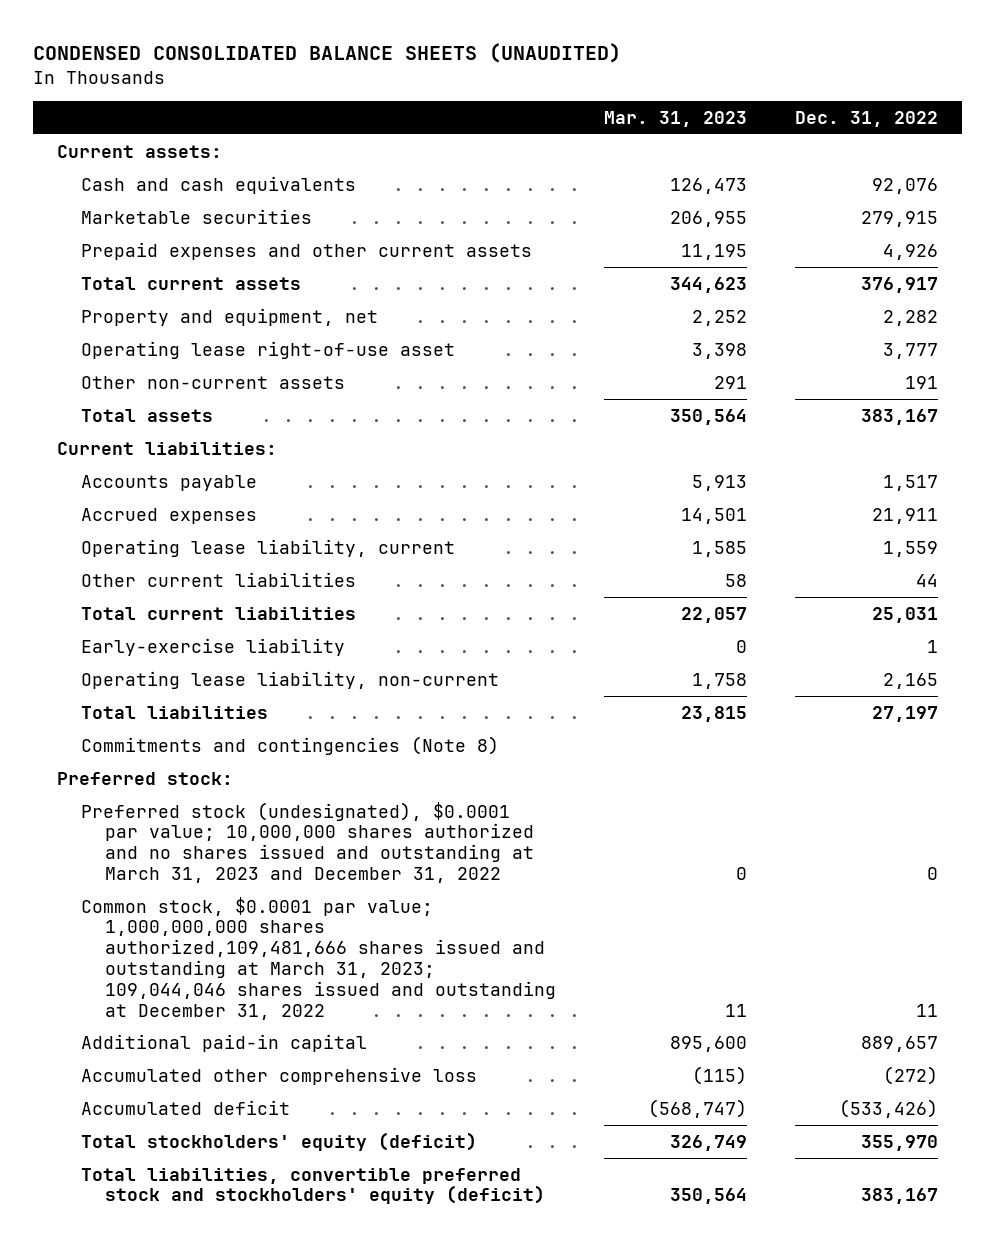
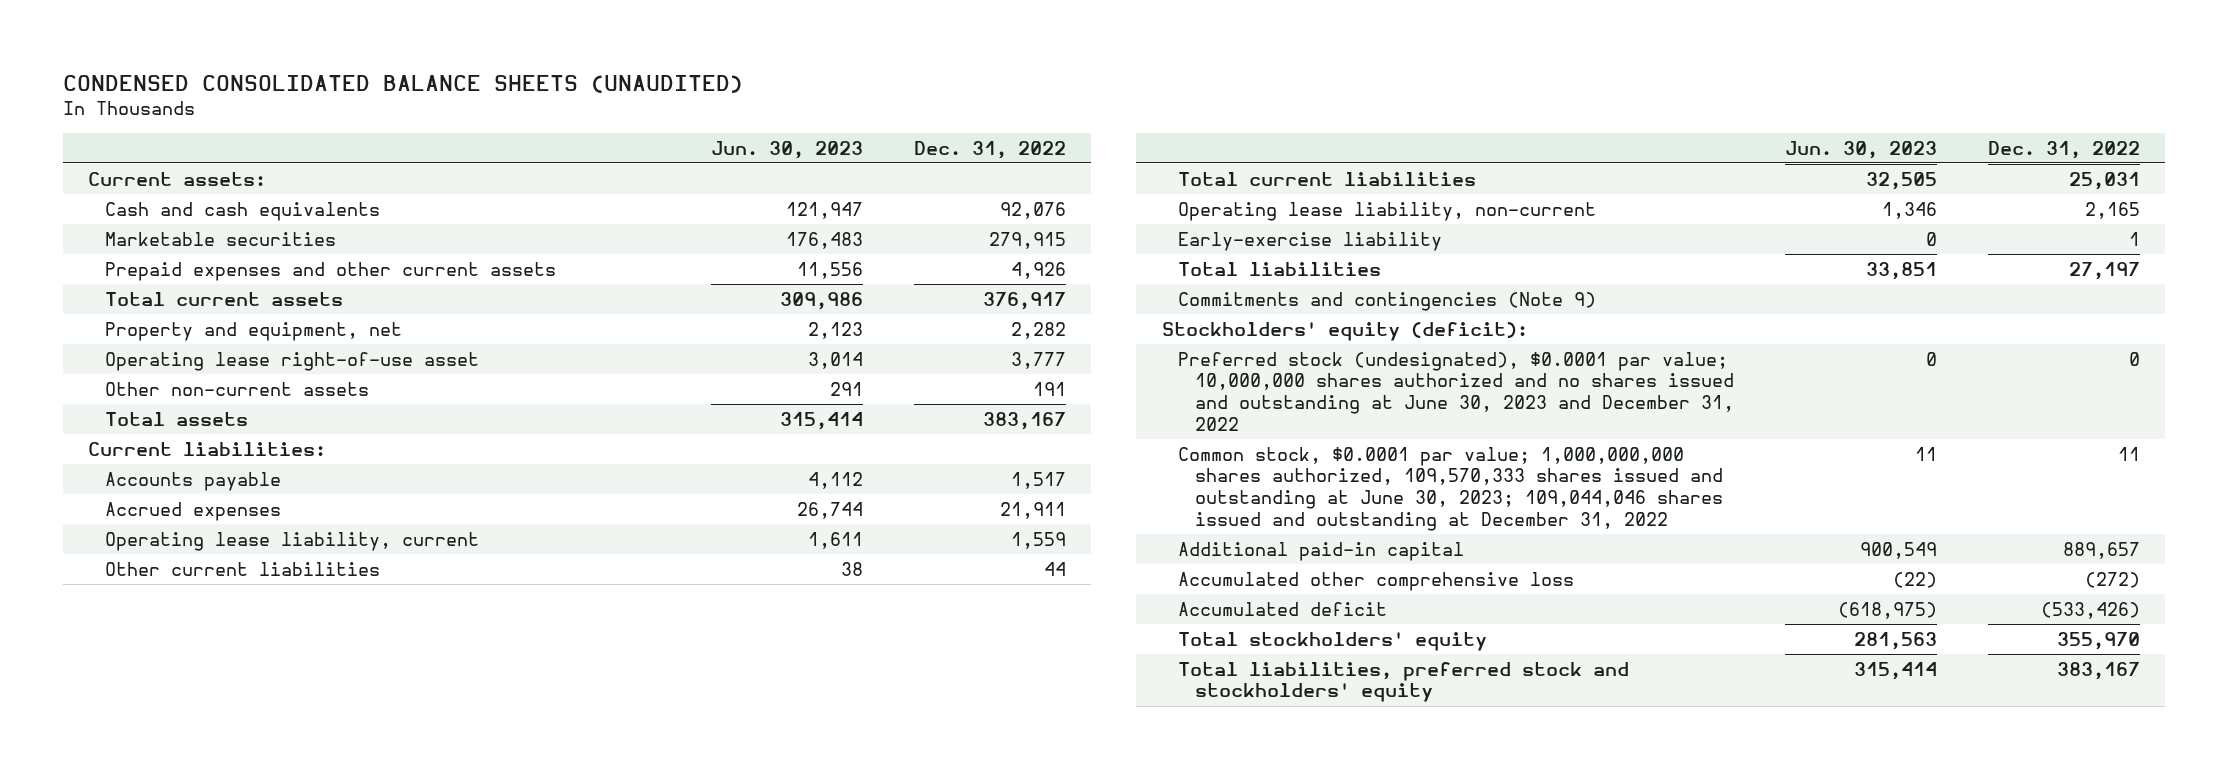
- | Mar. 31, 2023 | Dec. 31, 2022
+ | Jun. 30, 2023 | Dec. 31, 2022
moved down: Early-exercise liability | 0 | 1
- Commitments and contingencies (Note 8)
- Preferred stock:
- Preferred stock (undesignated), $0.0001 par value; 10,000,000 shares authorized and no shares issued and outstanding at March 31, 2023 and December 31, 2022 | 0 | 0
- Common stock, $0.0001 par value; 1,000,000,000 shares authorized,109,481,666 shares issued and outstanding at March 31, 2023; 109,044,046 shares issued and outstanding at December 31, 2022 | 11 | 11
+ Commitments and contingencies (Note 9)
+ Stockholders' equity (deficit):
+ Preferred stock (undesignated), $0.0001 par value; 10,000,000 shares authorized and no shares issued and outstanding at June 30, 2023 and December 31, 2022 | 0 | 0
+ Common stock, $0.0001 par value; 1,000,000,000 shares authorized, 109,570,333 shares issued and outstanding at June 30, 2023; 109,044,046 shares issued and outstanding at December 31, 2022 | 11 | 11
- Total stockholders' equity (deficit) | 326,749 | 355,970
- Total liabilities, convertible preferred stock and stockholders' equity (deficit) | 350,564 | 383,167
+ Total stockholders' equity | 281,563 | 355,970
+ Total liabilities, preferred stock and stockholders' equity | 315,414 | 383,167

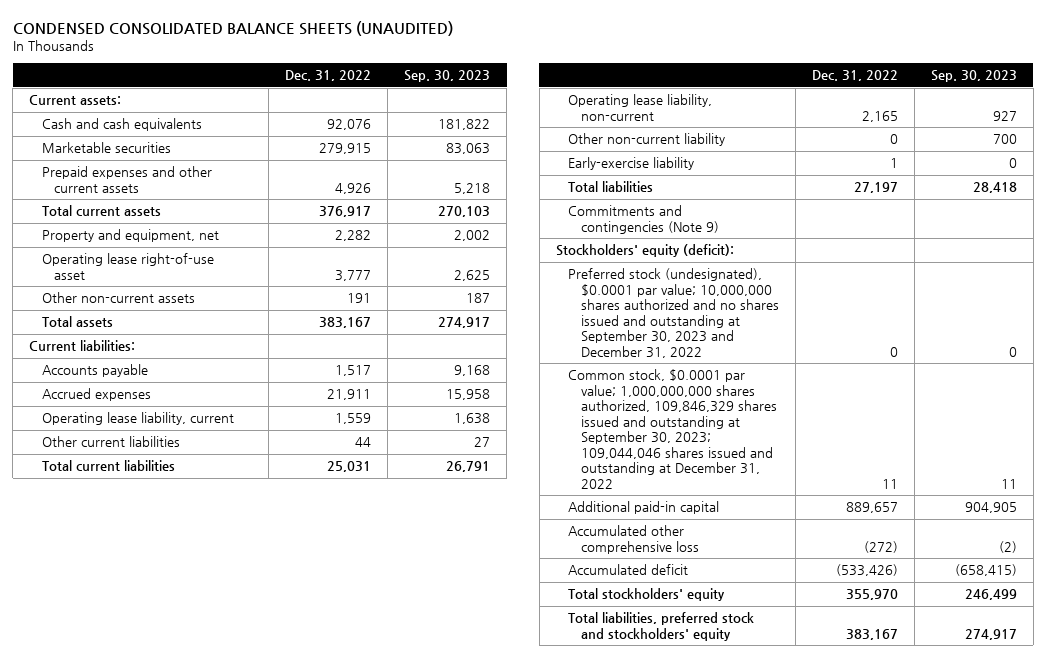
- | Jun. 30, 2023 | Dec. 31, 2022
+ | Dec. 31, 2022 | Sep. 30, 2023
+ Other non-current liability | 0 | 700
- Preferred stock (undesignated), $0.0001 par value; 10,000,000 shares authorized and no shares issued and outstanding at June 30, 2023 and December 31, 2022 | 0 | 0
- Common stock, $0.0001 par value; 1,000,000,000 shares authorized, 109,570,333 shares issued and outstanding at June 30, 2023; 109,044,046 shares issued and outstanding at December 31, 2022 | 11 | 11
+ Preferred stock (undesignated), $0.0001 par value; 10,000,000 shares authorized and no shares issued and outstanding at September 30, 2023 and December 31, 2022 | 0 | 0
+ Common stock, $0.0001 par value; 1,000,000,000 shares authorized, 109,846,329 shares issued and outstanding at September 30, 2023; 109,044,046 shares issued and outstanding at December 31, 2022 | 11 | 11

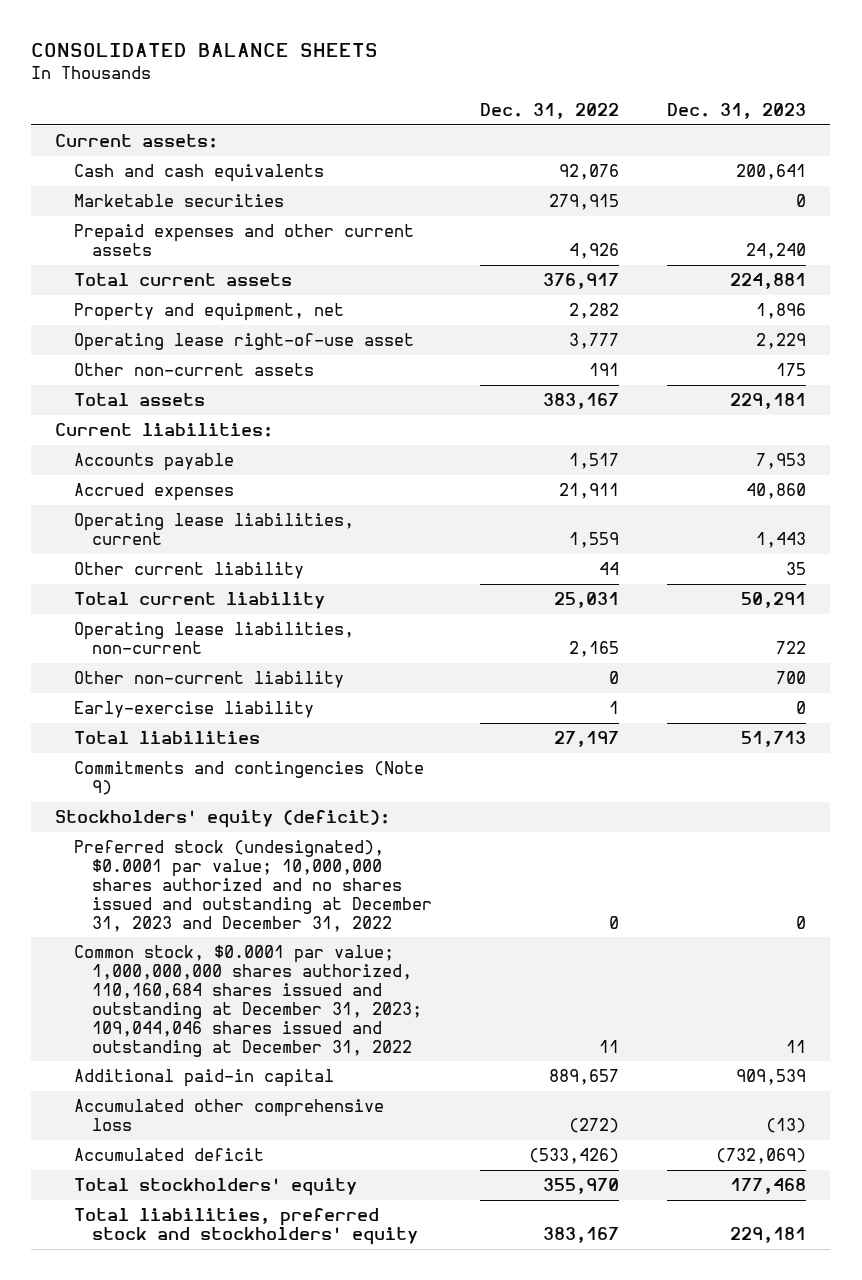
- CONDENSED CONSOLIDATED BALANCE SHEETS (UNAUDITED)
+ CONSOLIDATED BALANCE SHEETS
- | Dec. 31, 2022 | Sep. 30, 2023
+ | Dec. 31, 2022 | Dec. 31, 2023
- Operating lease liability, current | 1,559 | 1,638
- Other current liabilities | 44 | 27
- Total current liabilities | 25,031 | 26,791
- Operating lease liability, non-current | 2,165 | 927
+ Operating lease liabilities, current | 1,559 | 1,443
+ Other current liability | 44 | 35
+ Total current liability | 25,031 | 50,291
+ Operating lease liabilities, non-current | 2,165 | 722
- Preferred stock (undesignated), $0.0001 par value; 10,000,000 shares authorized and no shares issued and outstanding at September 30, 2023 and December 31, 2022 | 0 | 0
- Common stock, $0.0001 par value; 1,000,000,000 shares authorized, 109,846,329 shares issued and outstanding at September 30, 2023; 109,044,046 shares issued and outstanding at December 31, 2022 | 11 | 11
+ Preferred stock (undesignated), $0.0001 par value; 10,000,000 shares authorized and no shares issued and outstanding at December 31, 2023 and December 31, 2022 | 0 | 0
+ Common stock, $0.0001 par value; 1,000,000,000 shares authorized, 110,160,684 shares issued and outstanding at December 31, 2023; 109,044,046 shares issued and outstanding at December 31, 2022 | 11 | 11

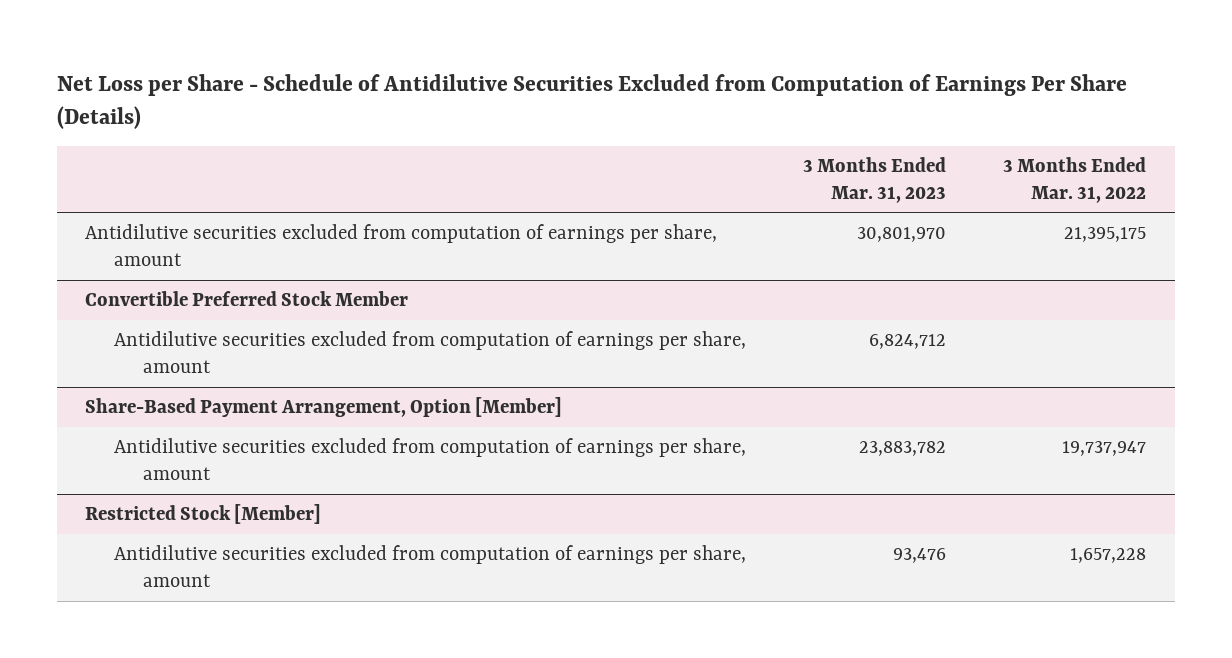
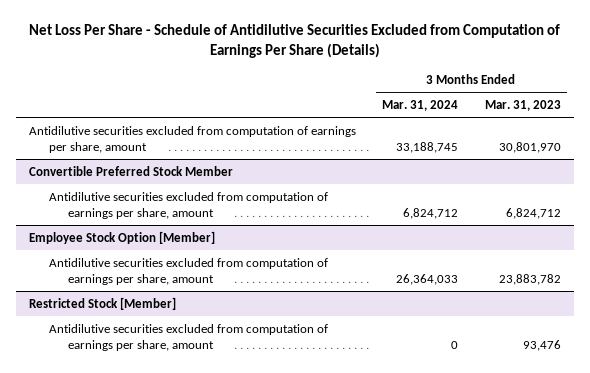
- Net Loss per Share - Schedule of Antidilutive Securities Excluded from Computation of Earnings Per Share (Details)
+ Net Loss Per Share - Schedule of Antidilutive Securities Excluded from Computation of Earnings Per Share (Details)
- | 3 Months Ended Mar. 31, 2023 | 3 Months Ended Mar. 31, 2022
+ | 3 Months Ended Mar. 31, 2024 | 3 Months Ended Mar. 31, 2023
- Share-Based Payment Arrangement, Option [Member]
+ Employee Stock Option [Member]

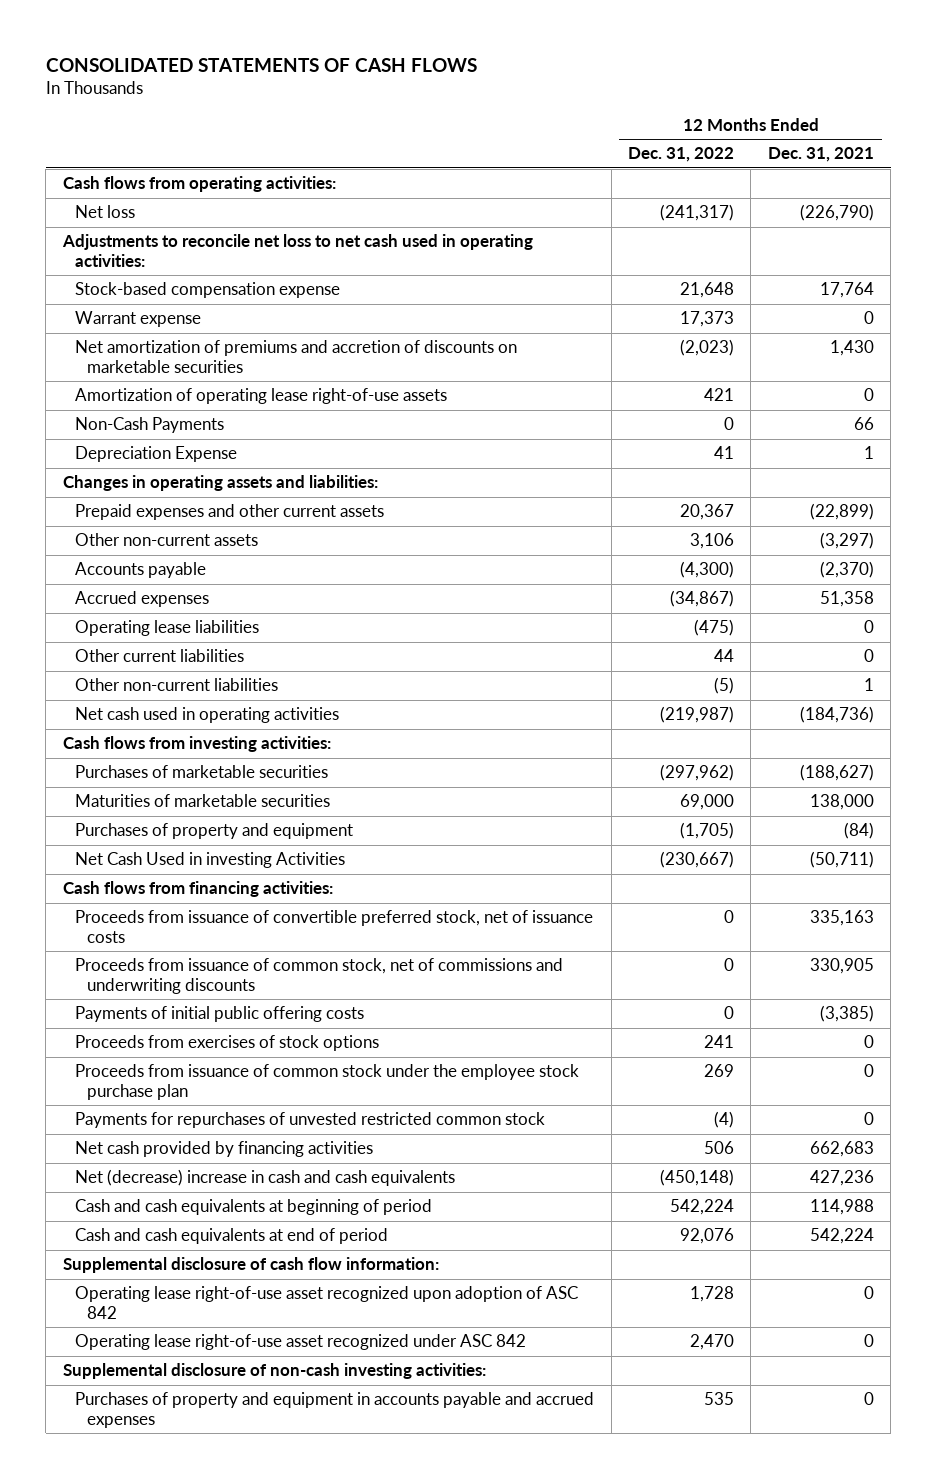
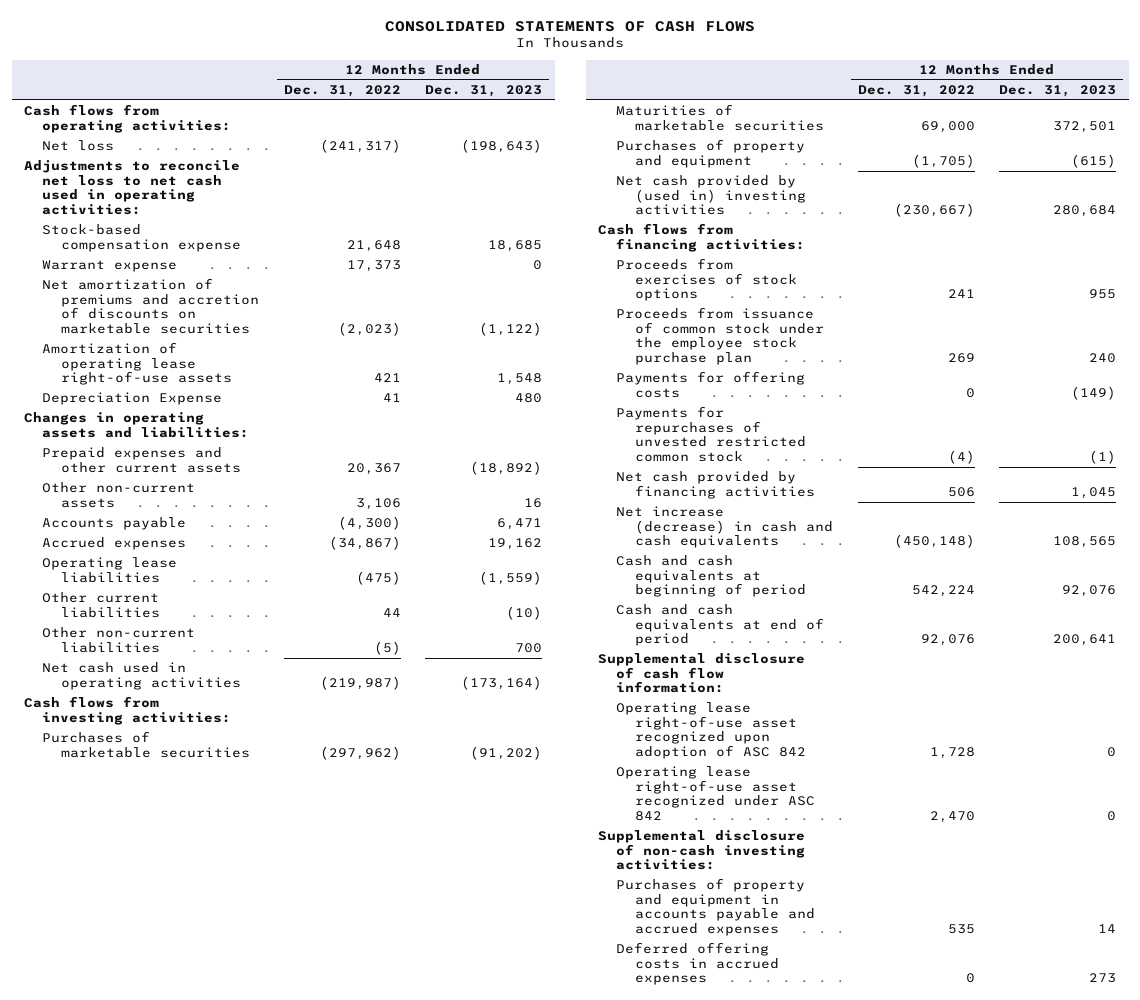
- | 12 Months Ended Dec. 31, 2022 | 12 Months Ended Dec. 31, 2021
+ | 12 Months Ended Dec. 31, 2022 | 12 Months Ended Dec. 31, 2023
- Non-Cash Payments | 0 | 66
- Net Cash Used in investing Activities | (230,667) | (50,711)
+ Net cash provided by (used in) investing activities | (230,667) | 280,684
- Proceeds from issuance of convertible preferred stock, net of issuance costs | 0 | 335,163
- Proceeds from issuance of common stock, net of commissions and underwriting discounts | 0 | 330,905
- Payments of initial public offering costs | 0 | (3,385)
+ Payments for offering costs | 0 | (149)
- Net (decrease) increase in cash and cash equivalents | (450,148) | 427,236
+ Net increase (decrease) in cash and cash equivalents | (450,148) | 108,565
+ Deferred offering costs in accrued expenses | 0 | 273

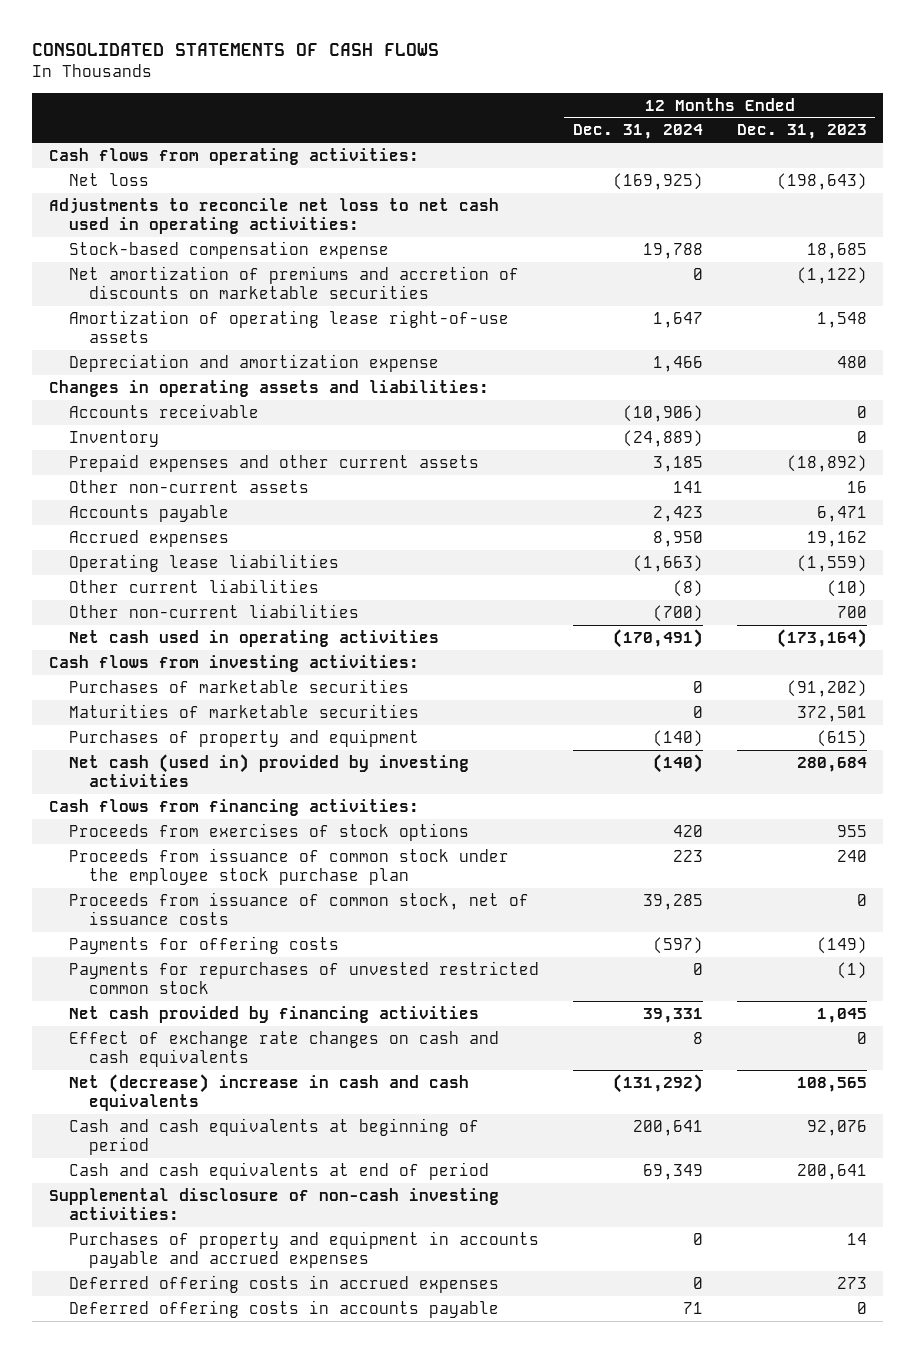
- | 12 Months Ended Dec. 31, 2022 | 12 Months Ended Dec. 31, 2023
+ | 12 Months Ended Dec. 31, 2024 | 12 Months Ended Dec. 31, 2023
- Warrant expense | 17,373 | 0
- Depreciation Expense | 41 | 480
+ Depreciation and amortization expense | 1,466 | 480
+ Accounts receivable | (10,906) | 0
+ Inventory | (24,889) | 0
- Net cash provided by (used in) investing activities | (230,667) | 280,684
+ Net cash (used in) provided by investing activities | (140) | 280,684
+ Proceeds from issuance of common stock, net of issuance costs | 39,285 | 0
- Net increase (decrease) in cash and cash equivalents | (450,148) | 108,565
+ Effect of exchange rate changes on cash and cash equivalents | 8 | 0
+ Net (decrease) increase in cash and cash equivalents | (131,292) | 108,565
- Supplemental disclosure of cash flow information:
- Operating lease right-of-use asset recognized upon adoption of ASC 842 | 1,728 | 0
- Operating lease right-of-use asset recognized under ASC 842 | 2,470 | 0
+ Deferred offering costs in accounts payable | 71 | 0

